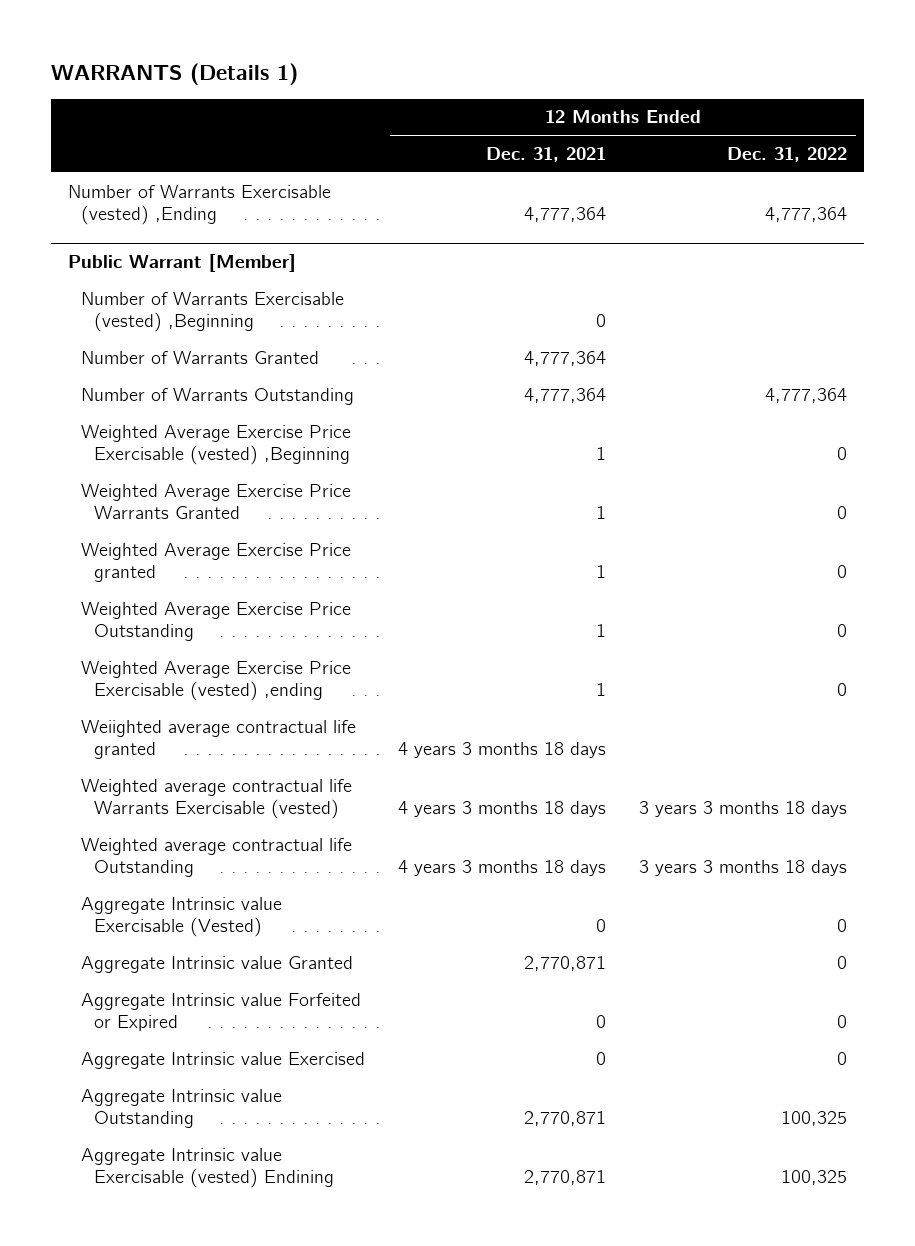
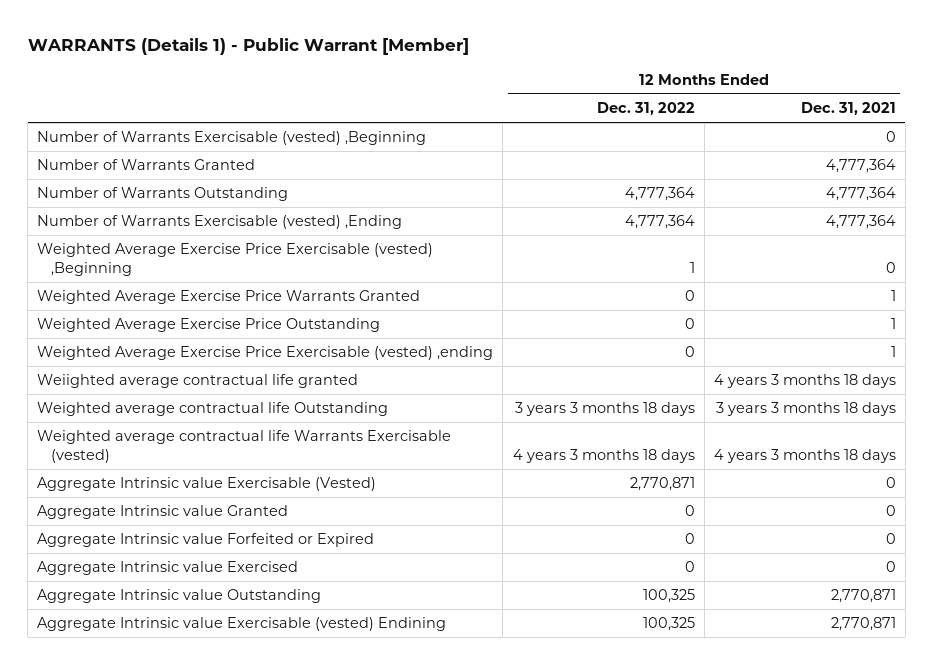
- WARRANTS (Details 1)
+ WARRANTS (Details 1) - Public Warrant [Member]
- | 12 Months Ended Dec. 31, 2021 | 12 Months Ended Dec. 31, 2022
+ | 12 Months Ended Dec. 31, 2022 | 12 Months Ended Dec. 31, 2021
- Public Warrant [Member]
- Weighted Average Exercise Price Exercisable (vested) ,Beginning | 1 | 0
moved down: Number of Warrants Exercisable (vested) ,Ending | 4,777,364 | 4,777,364
+ Weighted Average Exercise Price Exercisable (vested) ,Beginning | 1 | 0
- Weighted Average Exercise Price granted | 1 | 0
- Weighted average contractual life Warrants Exercisable (vested) | 4 years 3 months 18 days | 3 years 3 months 18 days
- Weighted average contractual life Outstanding | 4 years 3 months 18 days | 3 years 3 months 18 days
- Aggregate Intrinsic value Exercisable (Vested) | 0 | 0
- Aggregate Intrinsic value Granted | 2,770,871 | 0
+ Weighted average contractual life Outstanding | 3 years 3 months 18 days | 3 years 3 months 18 days
+ Weighted average contractual life Warrants Exercisable (vested) | 4 years 3 months 18 days | 4 years 3 months 18 days
+ Aggregate Intrinsic value Exercisable (Vested) | 2,770,871 | 0
+ Aggregate Intrinsic value Granted | 0 | 0

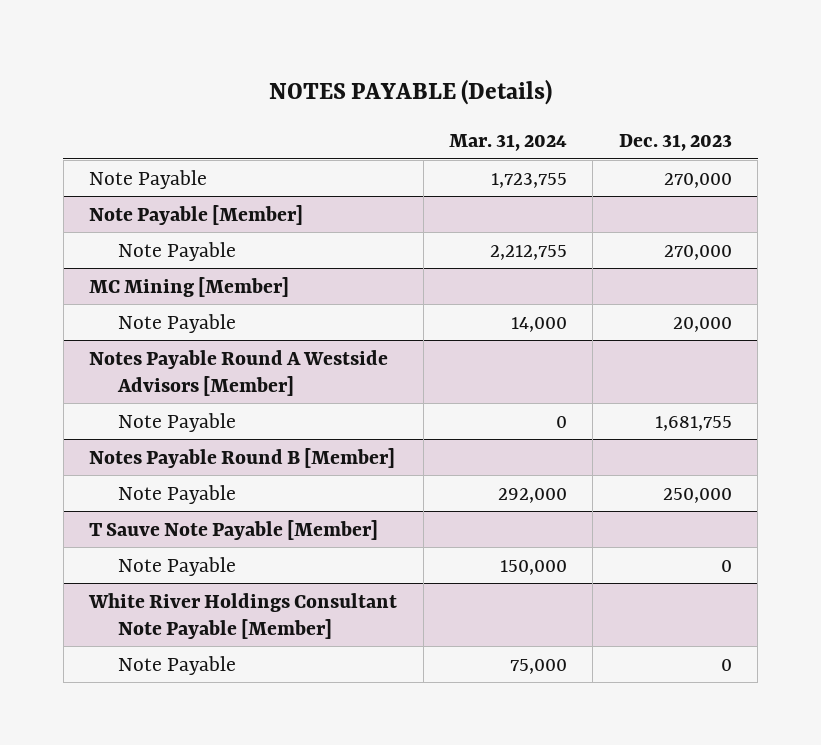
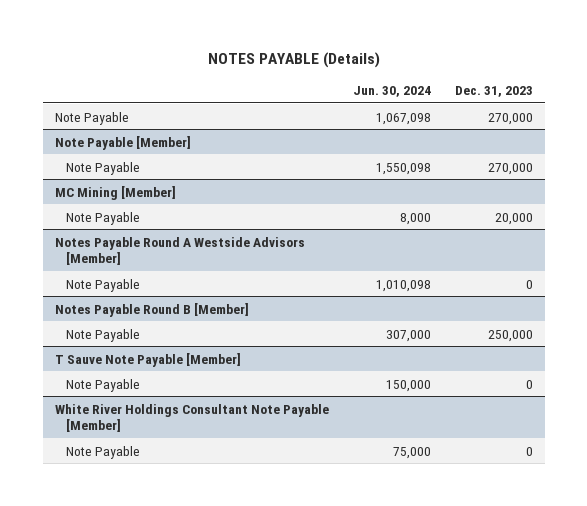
- | Mar. 31, 2024 | Dec. 31, 2023
+ | Jun. 30, 2024 | Dec. 31, 2023
@ Notes Payable Round A Westside Advisors [Member]
- Note Payable | 0 | 1,681,755
+ Note Payable | 1,010,098 | 0

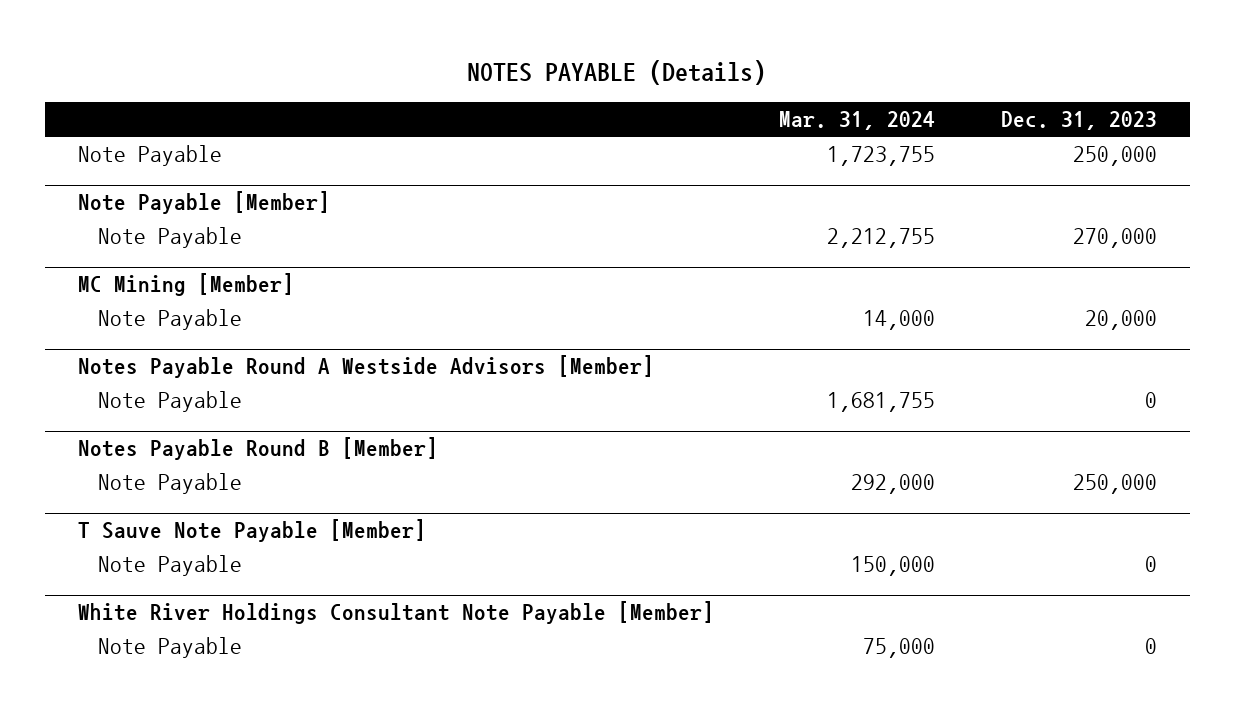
- | Jun. 30, 2024 | Dec. 31, 2023
+ | Mar. 31, 2024 | Dec. 31, 2023
- Note Payable | 1,067,098 | 270,000
+ Note Payable | 1,723,755 | 250,000

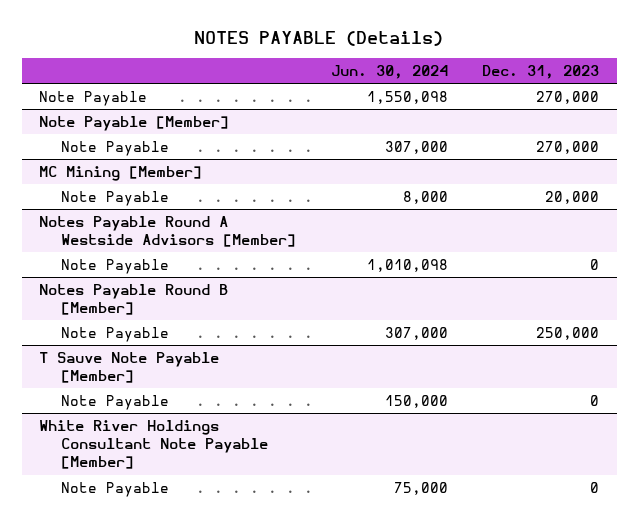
- | Mar. 31, 2024 | Dec. 31, 2023
+ | Jun. 30, 2024 | Dec. 31, 2023
- Note Payable | 1,723,755 | 250,000
+ Note Payable | 1,550,098 | 270,000

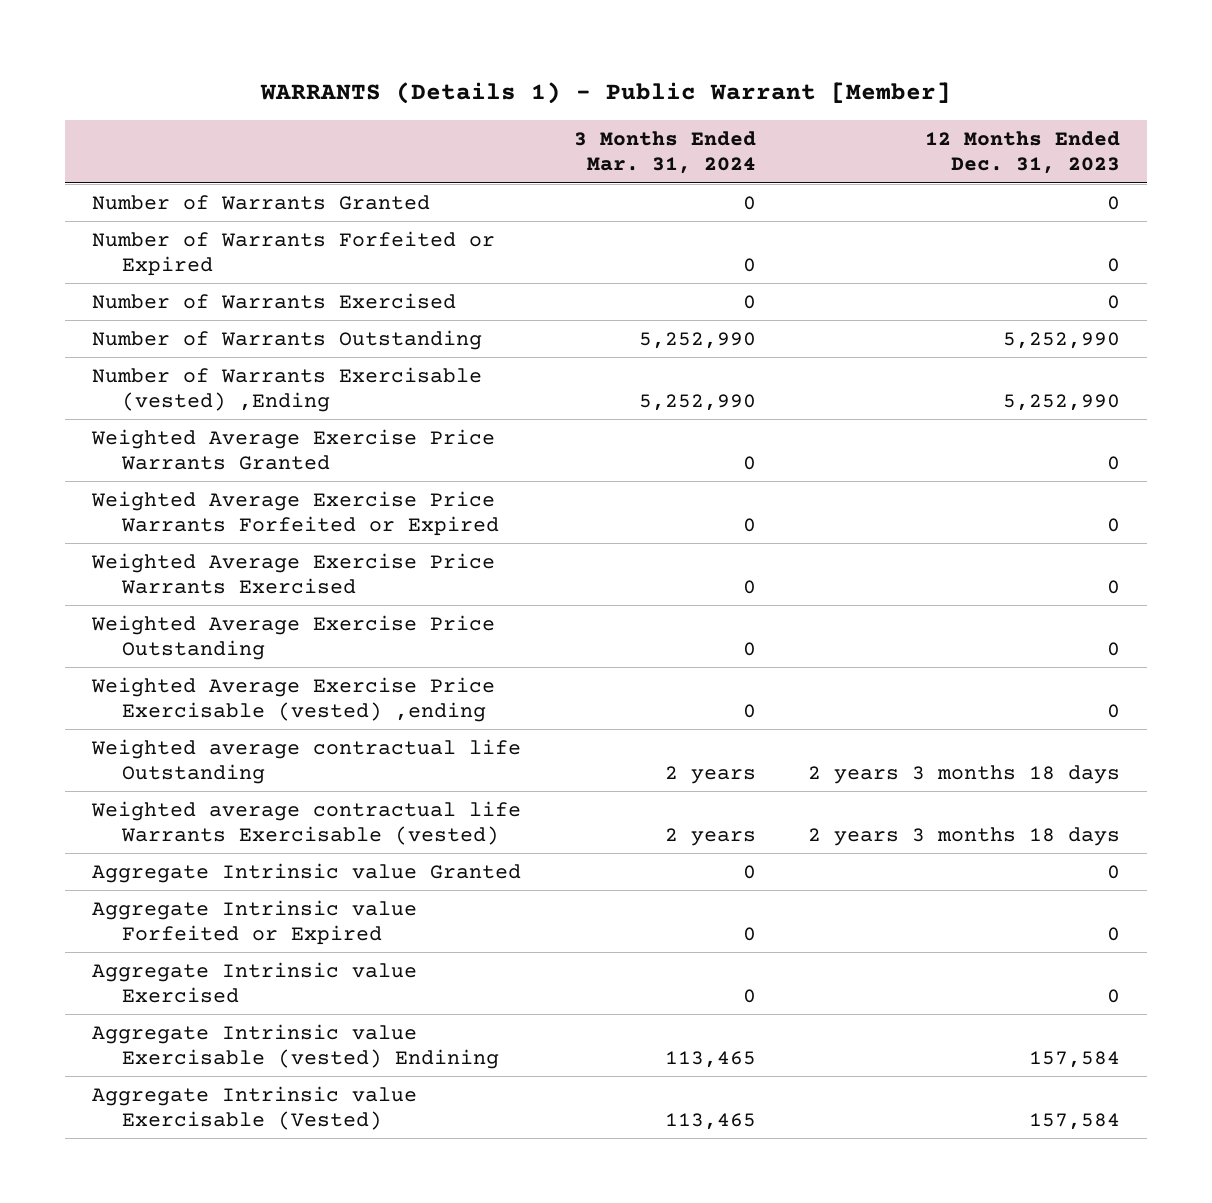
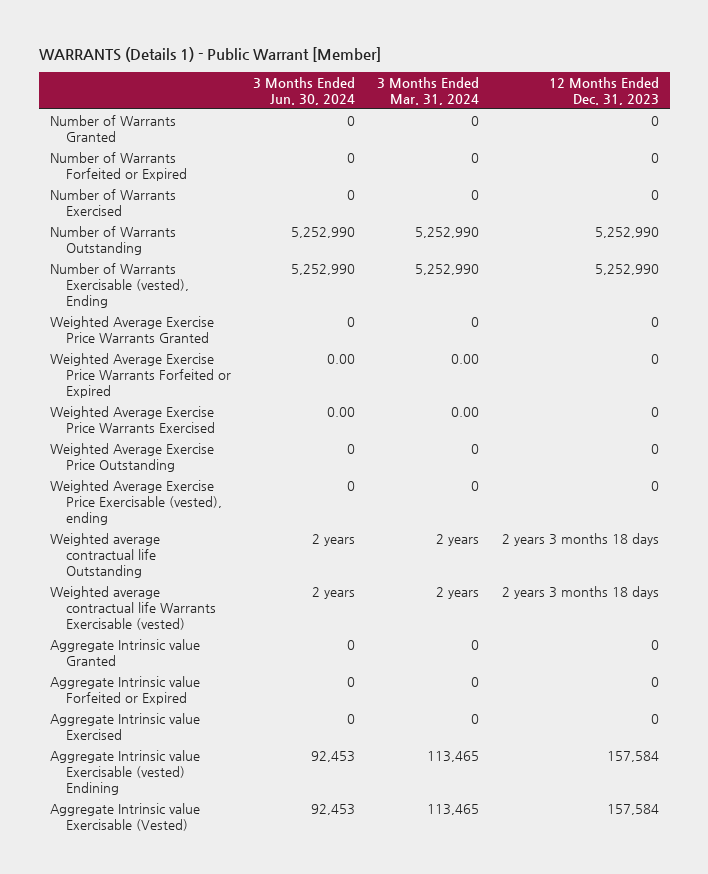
- | 3 Months Ended Mar. 31, 2024 | 12 Months Ended Dec. 31, 2023
+ | 3 Months Ended Jun. 30, 2024 | 3 Months Ended Mar. 31, 2024 | 12 Months Ended Dec. 31, 2023
- Number of Warrants Exercisable (vested) ,Ending | 5,252,990 | 5,252,990
+ Number of Warrants Exercisable (vested), Ending | 5,252,990 | 5,252,990 | 5,252,990
- Weighted Average Exercise Price Warrants Forfeited or Expired | 0 | 0
- Weighted Average Exercise Price Warrants Exercised | 0 | 0
+ Weighted Average Exercise Price Warrants Forfeited or Expired | 0.00 | 0.00 | 0
+ Weighted Average Exercise Price Warrants Exercised | 0.00 | 0.00 | 0
- Weighted Average Exercise Price Exercisable (vested) ,ending | 0 | 0
+ Weighted Average Exercise Price Exercisable (vested), ending | 0 | 0 | 0

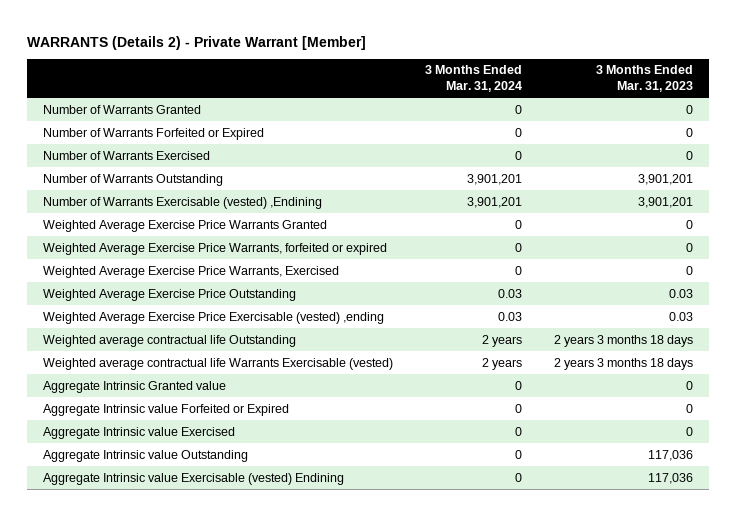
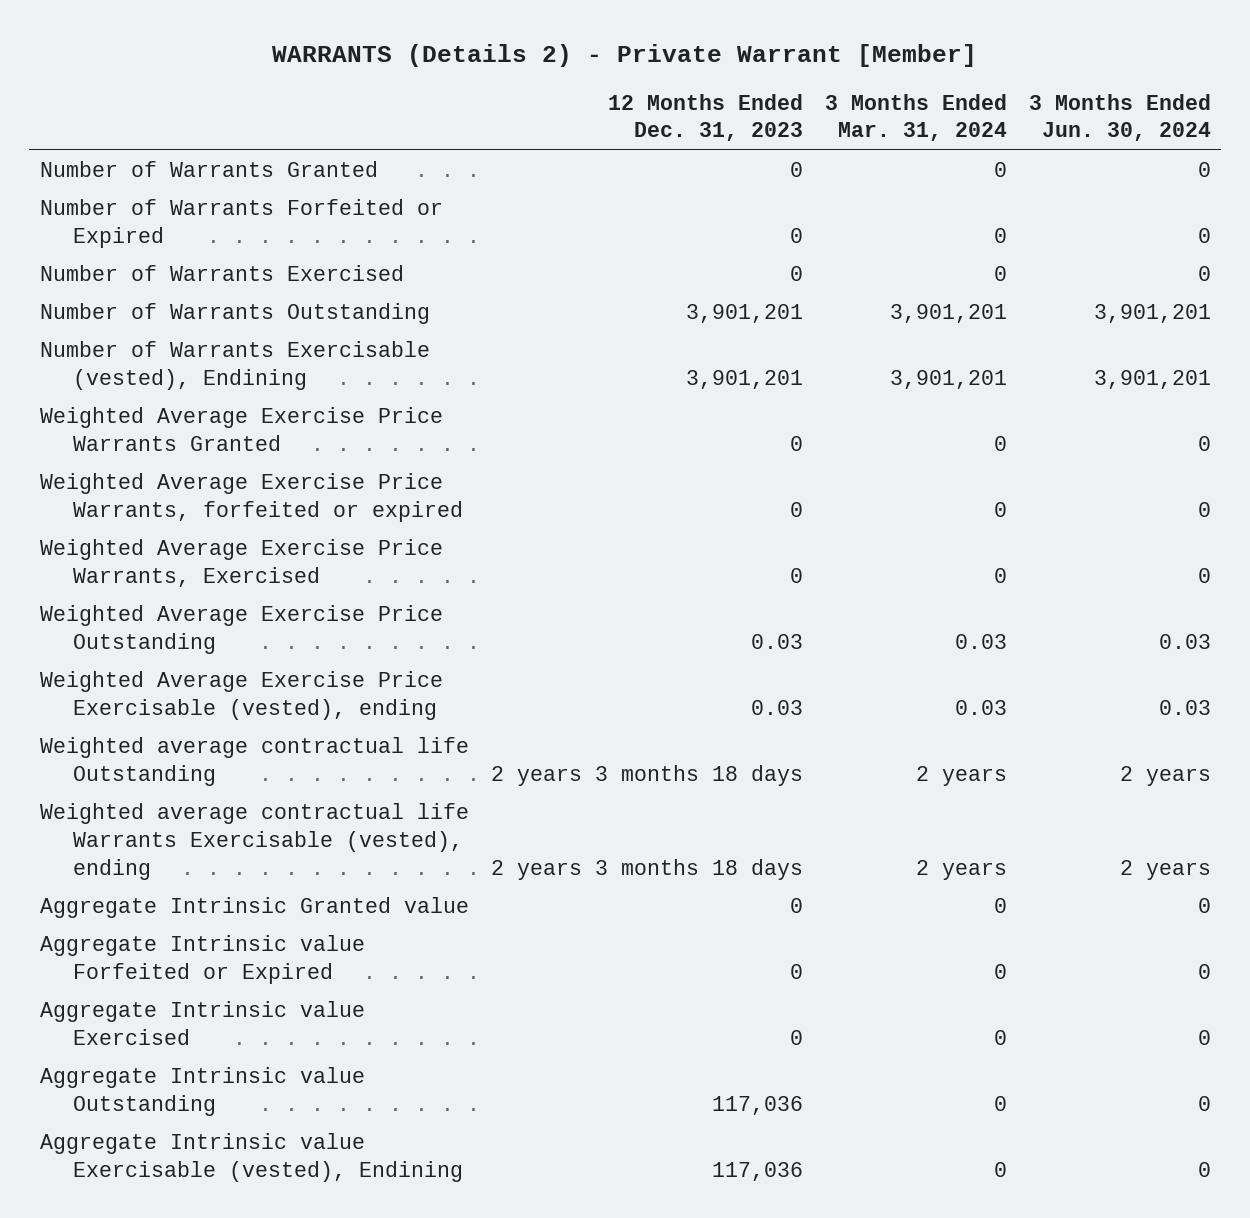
- | 3 Months Ended Mar. 31, 2024 | 3 Months Ended Mar. 31, 2023
+ | 12 Months Ended Dec. 31, 2023 | 3 Months Ended Mar. 31, 2024 | 3 Months Ended Jun. 30, 2024
- Number of Warrants Exercisable (vested) ,Endining | 3,901,201 | 3,901,201
+ Number of Warrants Exercisable (vested), Endining | 3,901,201 | 3,901,201 | 3,901,201
- Weighted Average Exercise Price Exercisable (vested) ,ending | 0.03 | 0.03
+ Weighted Average Exercise Price Exercisable (vested), ending | 0.03 | 0.03 | 0.03
- Weighted average contractual life Warrants Exercisable (vested) | 2 years | 2 years 3 months 18 days
+ Weighted average contractual life Warrants Exercisable (vested), ending | 2 years 3 months 18 days | 2 years | 2 years
- Aggregate Intrinsic value Exercisable (vested) Endining | 0 | 117,036
+ Aggregate Intrinsic value Exercisable (vested), Endining | 117,036 | 0 | 0

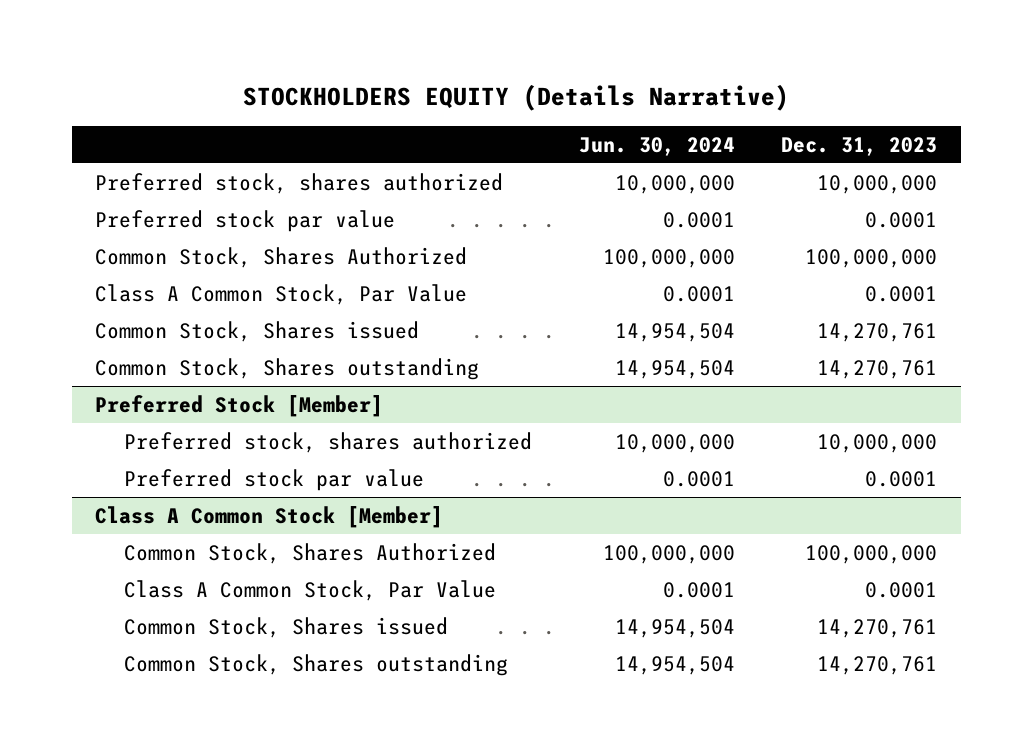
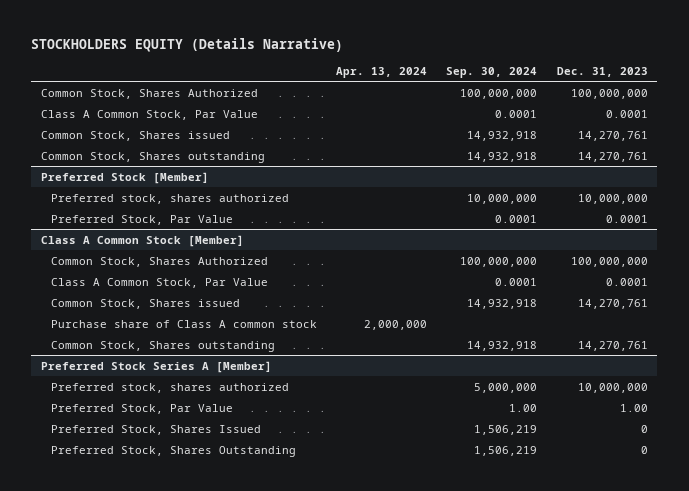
- | Jun. 30, 2024 | Dec. 31, 2023
+ | Apr. 13, 2024 | Sep. 30, 2024 | Dec. 31, 2023
- Preferred stock, shares authorized | 10,000,000 | 10,000,000
- Preferred stock par value | 0.0001 | 0.0001
@ Preferred Stock [Member]
- Preferred stock par value | 0.0001 | 0.0001
+ Preferred Stock, Par Value | | 0.0001 | 0.0001
@ Class A Common Stock [Member]
+ Purchase share of Class A common stock | 2,000,000 | |
+ Preferred Stock Series A [Member]
+ Preferred stock, shares authorized | | 5,000,000 | 10,000,000
+ Preferred Stock, Par Value | | 1.00 | 1.00
+ Preferred Stock, Shares Issued | | 1,506,219 | 0
+ Preferred Stock, Shares Outstanding | | 1,506,219 | 0

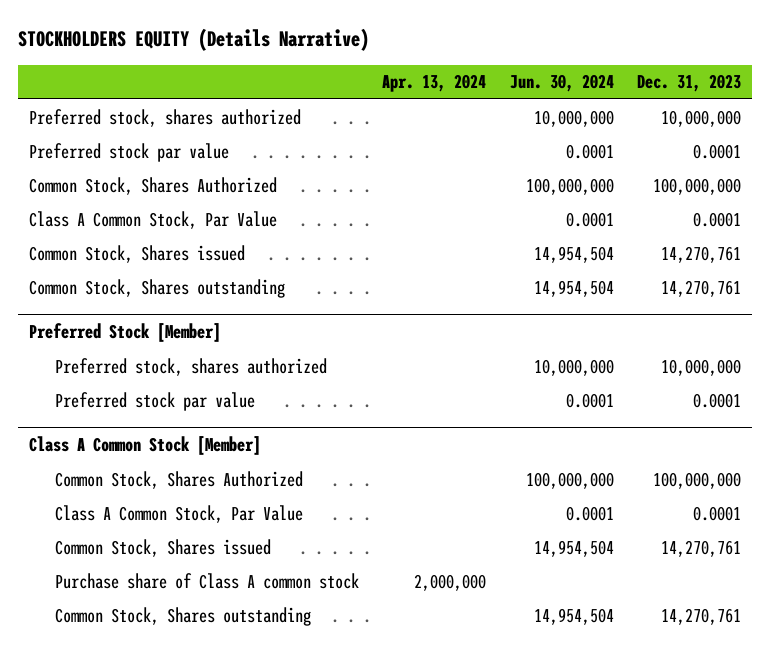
- | Apr. 13, 2024 | Sep. 30, 2024 | Dec. 31, 2023
+ | Apr. 13, 2024 | Jun. 30, 2024 | Dec. 31, 2023
+ Preferred stock, shares authorized | | 10,000,000 | 10,000,000
+ Preferred stock par value | | 0.0001 | 0.0001
@ Preferred Stock [Member]
- Preferred Stock, Par Value | | 0.0001 | 0.0001
+ Preferred stock par value | | 0.0001 | 0.0001
- Preferred Stock Series A [Member]
- Preferred stock, shares authorized | | 5,000,000 | 10,000,000
- Preferred Stock, Par Value | | 1.00 | 1.00
- Preferred Stock, Shares Issued | | 1,506,219 | 0
- Preferred Stock, Shares Outstanding | | 1,506,219 | 0

